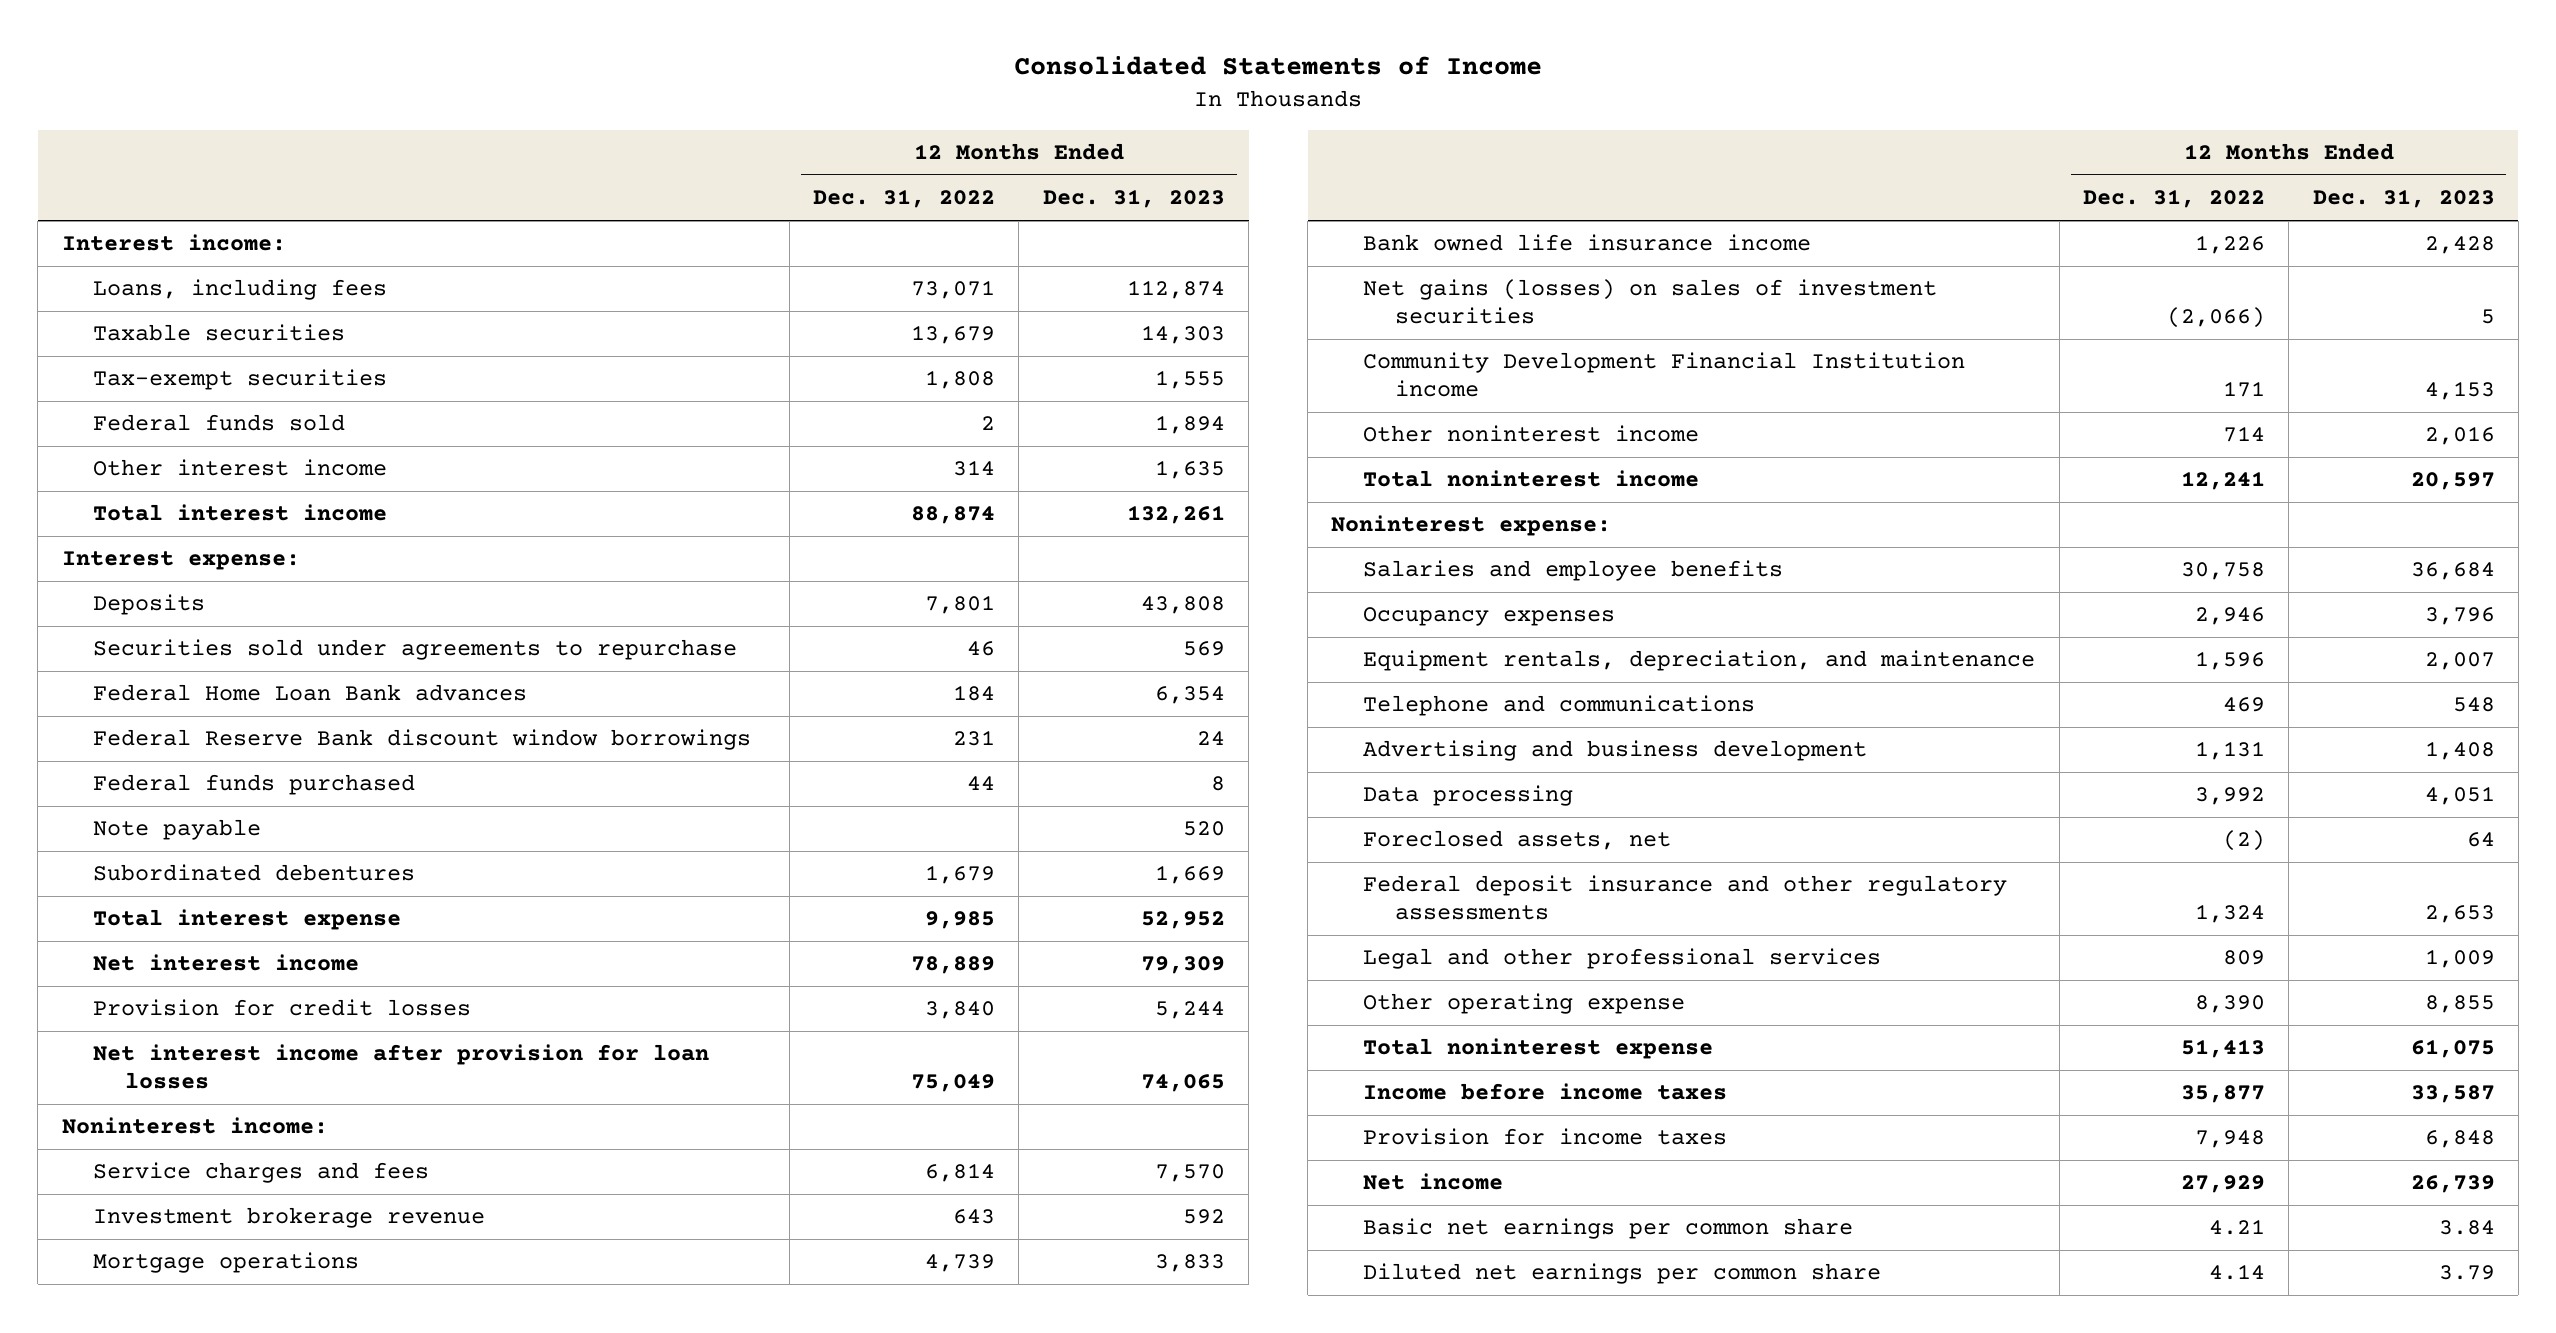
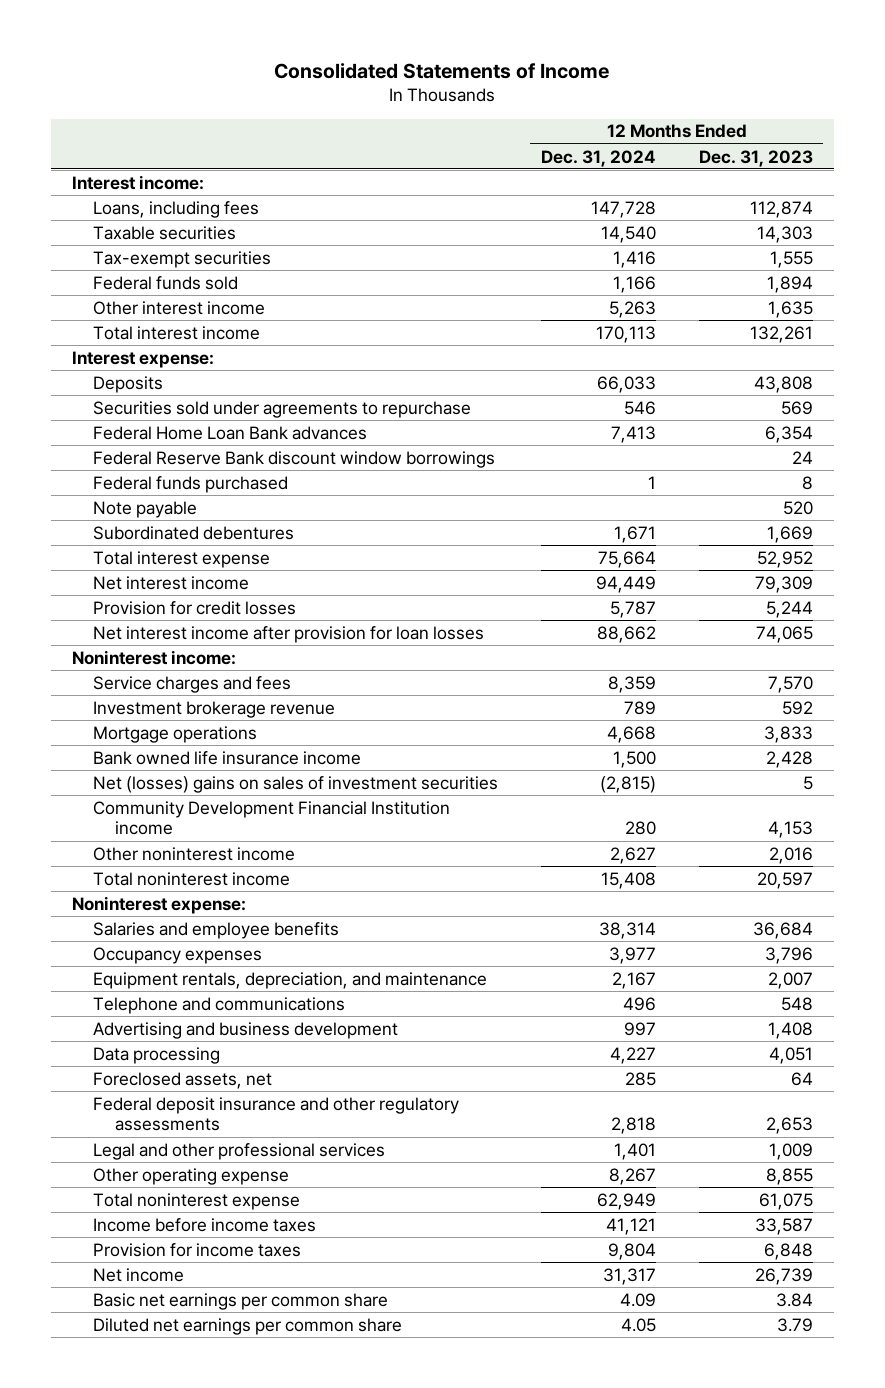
- | 12 Months Ended Dec. 31, 2022 | 12 Months Ended Dec. 31, 2023
+ | 12 Months Ended Dec. 31, 2024 | 12 Months Ended Dec. 31, 2023
- Net gains (losses) on sales of investment securities | (2,066) | 5
+ Net (losses) gains on sales of investment securities | (2,815) | 5

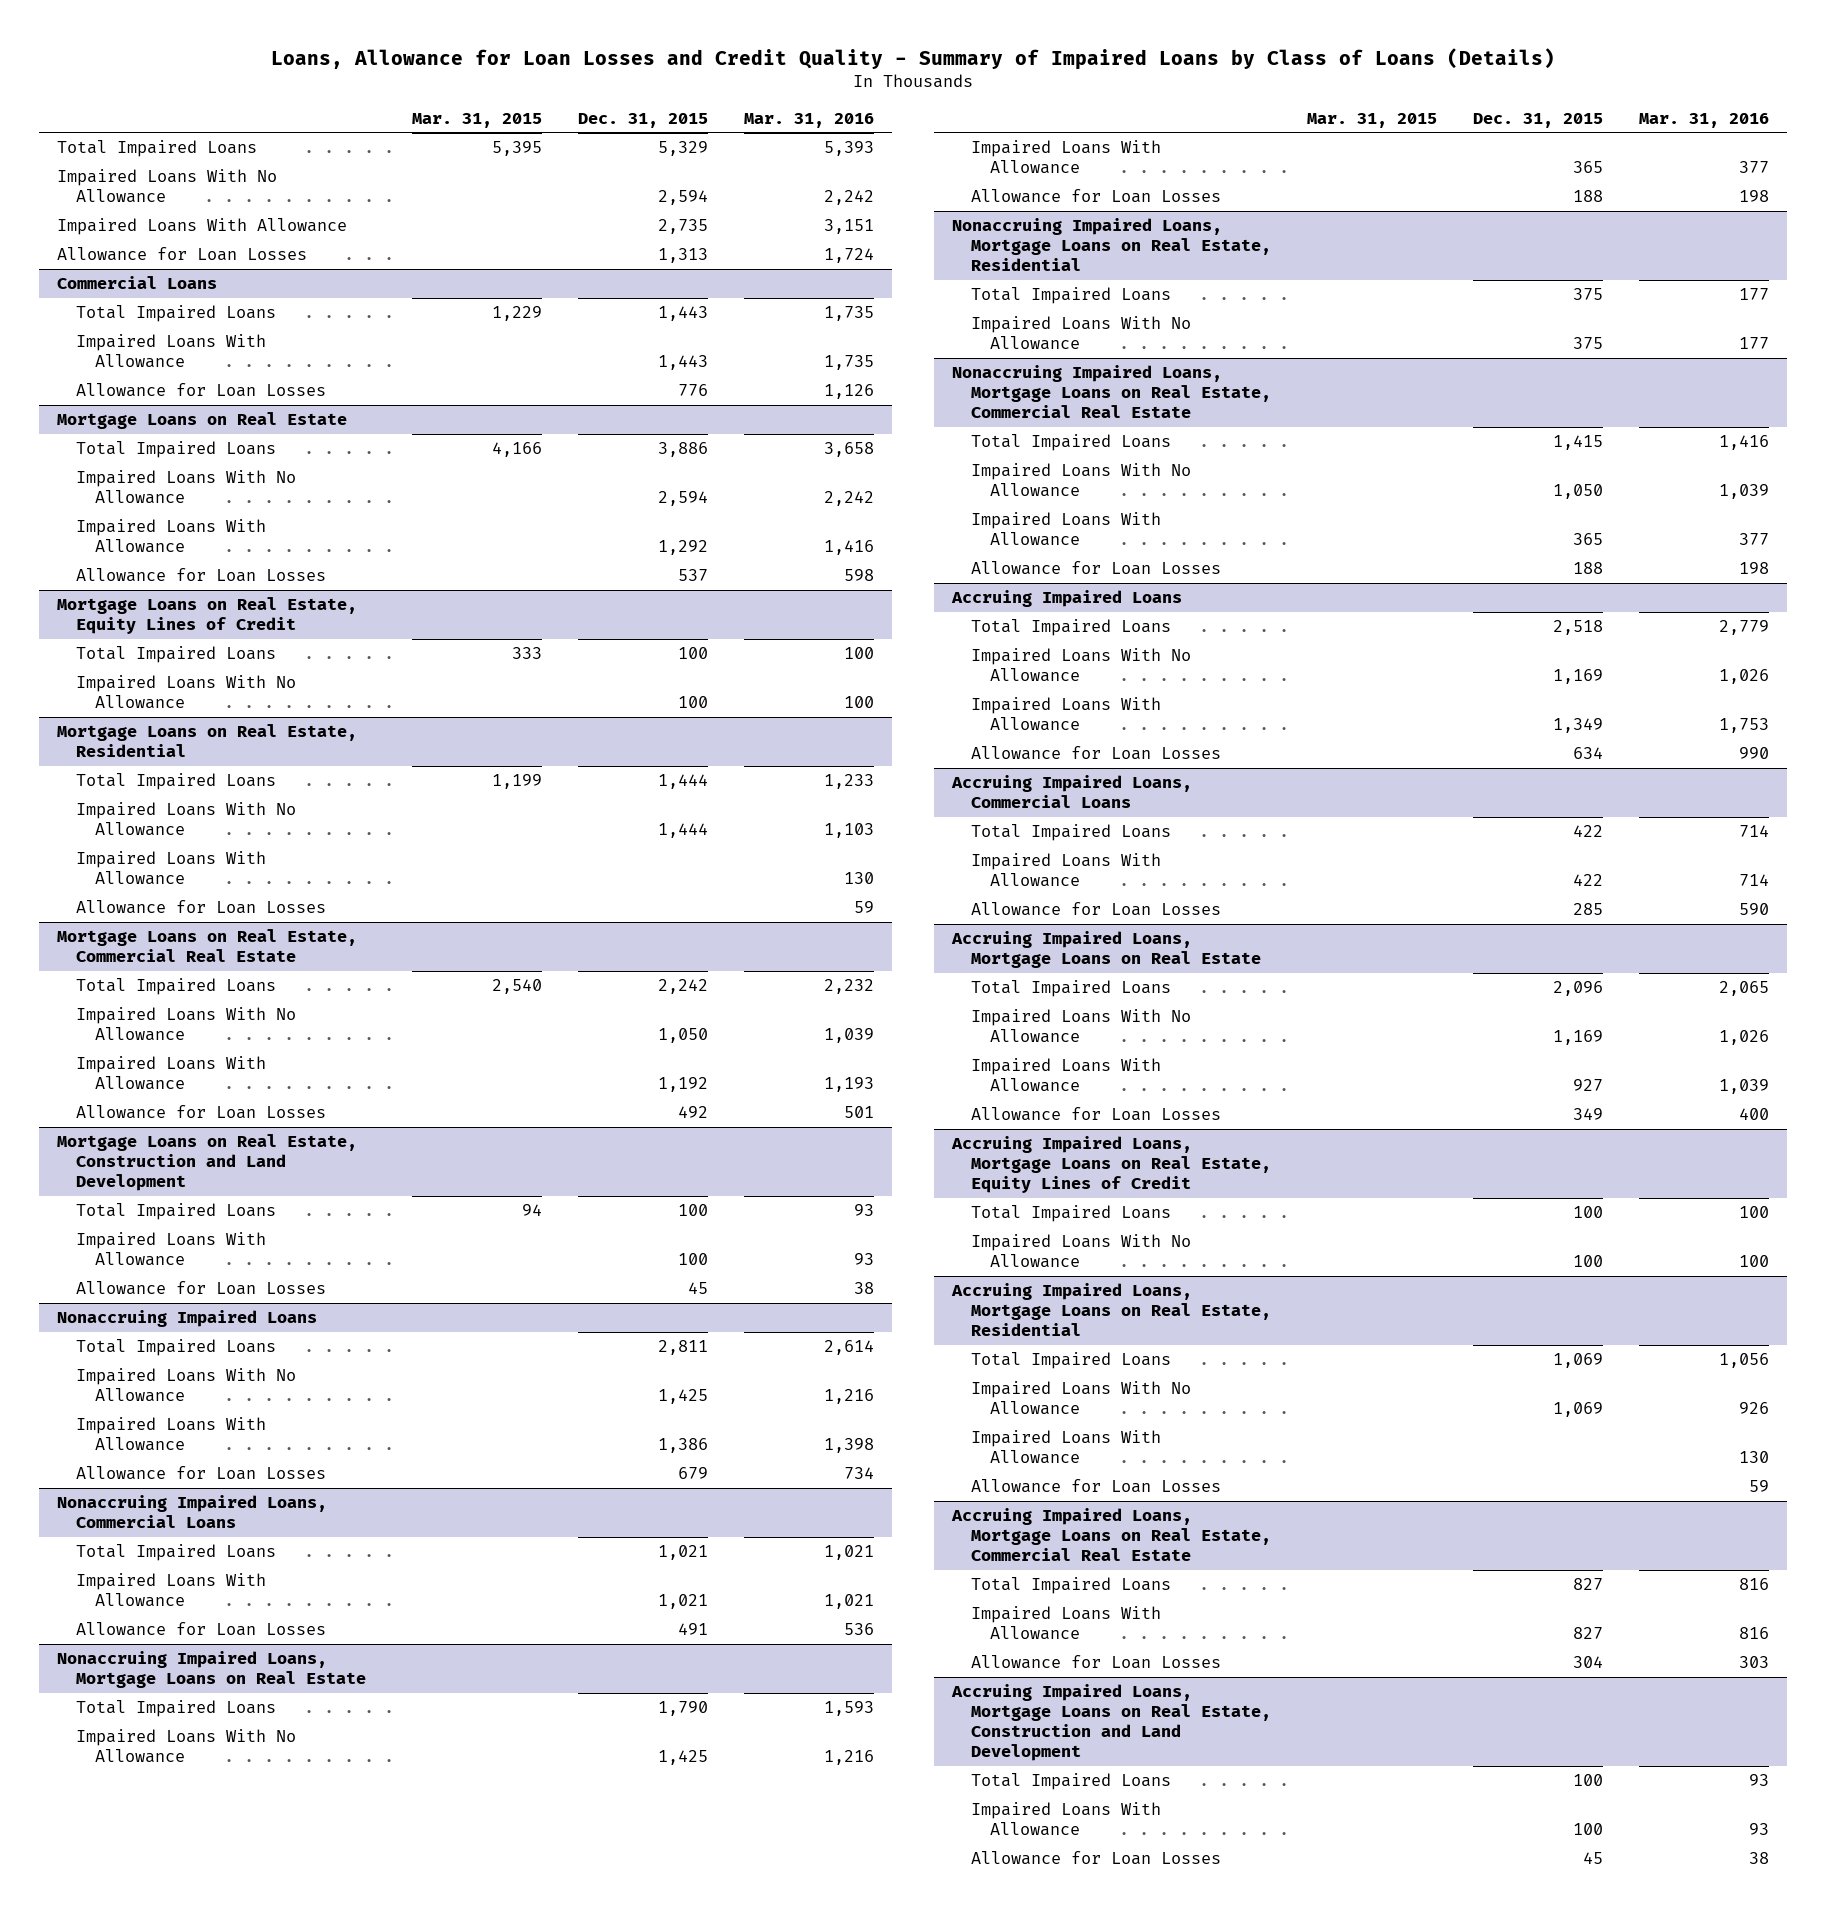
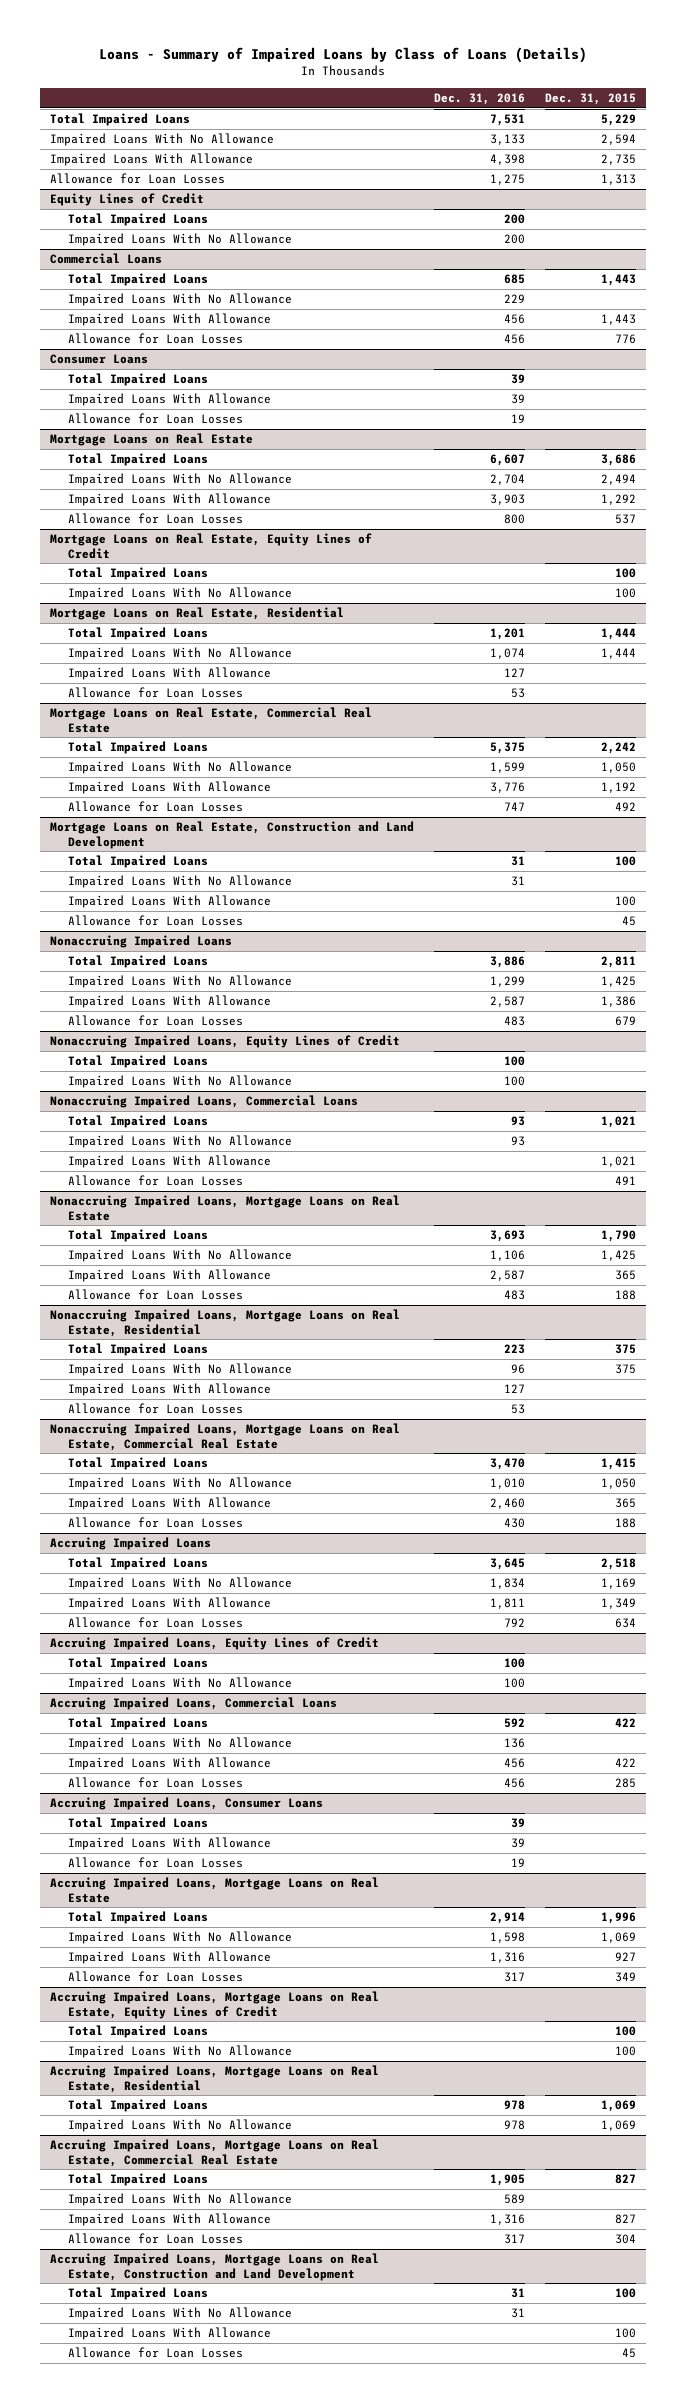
- Loans, Allowance for Loan Losses and Credit Quality - Summary of Impaired Loans by Class of Loans (Details)
+ Loans - Summary of Impaired Loans by Class of Loans (Details)
- | Mar. 31, 2015 | Dec. 31, 2015 | Mar. 31, 2016
+ | Dec. 31, 2016 | Dec. 31, 2015
- Total Impaired Loans | 5,395 | 5,329 | 5,393
+ Total Impaired Loans | 7,531 | 5,229
+ Equity Lines of Credit
+ Total Impaired Loans | 200 |
+ Impaired Loans With No Allowance | 200 |
@ Commercial Loans
+ Impaired Loans With No Allowance | 229 |
+ Consumer Loans
+ Total Impaired Loans | 39 |
+ Impaired Loans With Allowance | 39 |
+ Allowance for Loan Losses | 19 |
@ Mortgage Loans on Real Estate
- Total Impaired Loans | 4,166 | 3,886 | 3,658
- Impaired Loans With No Allowance | | 2,594 | 2,242
+ Total Impaired Loans | 6,607 | 3,686
+ Impaired Loans With No Allowance | 2,704 | 2,494
@ Mortgage Loans on Real Estate, Construction and Land Development
+ Impaired Loans With No Allowance | 31 |
+ Nonaccruing Impaired Loans, Equity Lines of Credit
+ Total Impaired Loans | 100 |
+ Impaired Loans With No Allowance | 100 |
@ Nonaccruing Impaired Loans, Commercial Loans
+ Impaired Loans With No Allowance | 93 |
@ Nonaccruing Impaired Loans, Mortgage Loans on Real Estate, Residential
+ Impaired Loans With Allowance | 127 |
+ Allowance for Loan Losses | 53 |
+ Accruing Impaired Loans, Equity Lines of Credit
+ Total Impaired Loans | 100 |
+ Impaired Loans With No Allowance | 100 |
@ Accruing Impaired Loans, Commercial Loans
+ Impaired Loans With No Allowance | 136 |
+ Accruing Impaired Loans, Consumer Loans
+ Total Impaired Loans | 39 |
+ Impaired Loans With Allowance | 39 |
+ Allowance for Loan Losses | 19 |
@ Accruing Impaired Loans, Mortgage Loans on Real Estate
- Total Impaired Loans | | 2,096 | 2,065
- Impaired Loans With No Allowance | | 1,169 | 1,026
+ Total Impaired Loans | 2,914 | 1,996
+ Impaired Loans With No Allowance | 1,598 | 1,069
@ Accruing Impaired Loans, Mortgage Loans on Real Estate, Residential
- Impaired Loans With Allowance | | | 130
- Allowance for Loan Losses | | | 59
@ Accruing Impaired Loans, Mortgage Loans on Real Estate, Commercial Real Estate
+ Impaired Loans With No Allowance | 589 |
@ Accruing Impaired Loans, Mortgage Loans on Real Estate, Construction and Land Development
+ Impaired Loans With No Allowance | 31 |

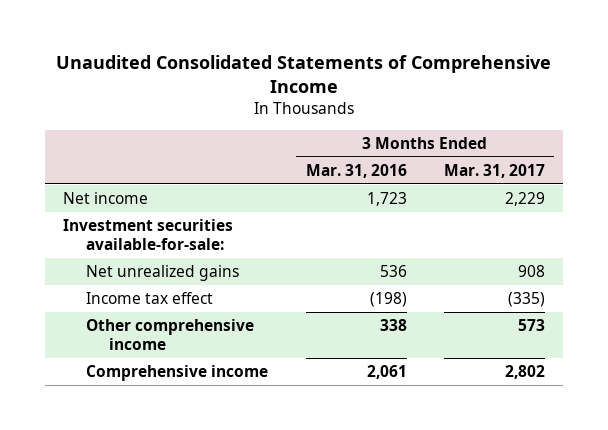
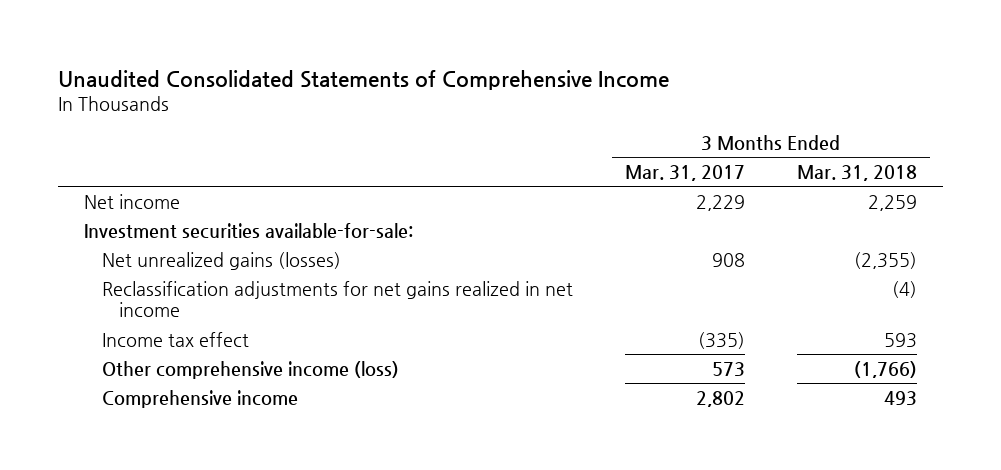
- | 3 Months Ended Mar. 31, 2016 | 3 Months Ended Mar. 31, 2017
+ | 3 Months Ended Mar. 31, 2017 | 3 Months Ended Mar. 31, 2018
- Net unrealized gains | 536 | 908
+ Net unrealized gains (losses) | 908 | (2,355)
+ Reclassification adjustments for net gains realized in net income | | (4)
- Other comprehensive income | 338 | 573
+ Other comprehensive income (loss) | 573 | (1,766)

